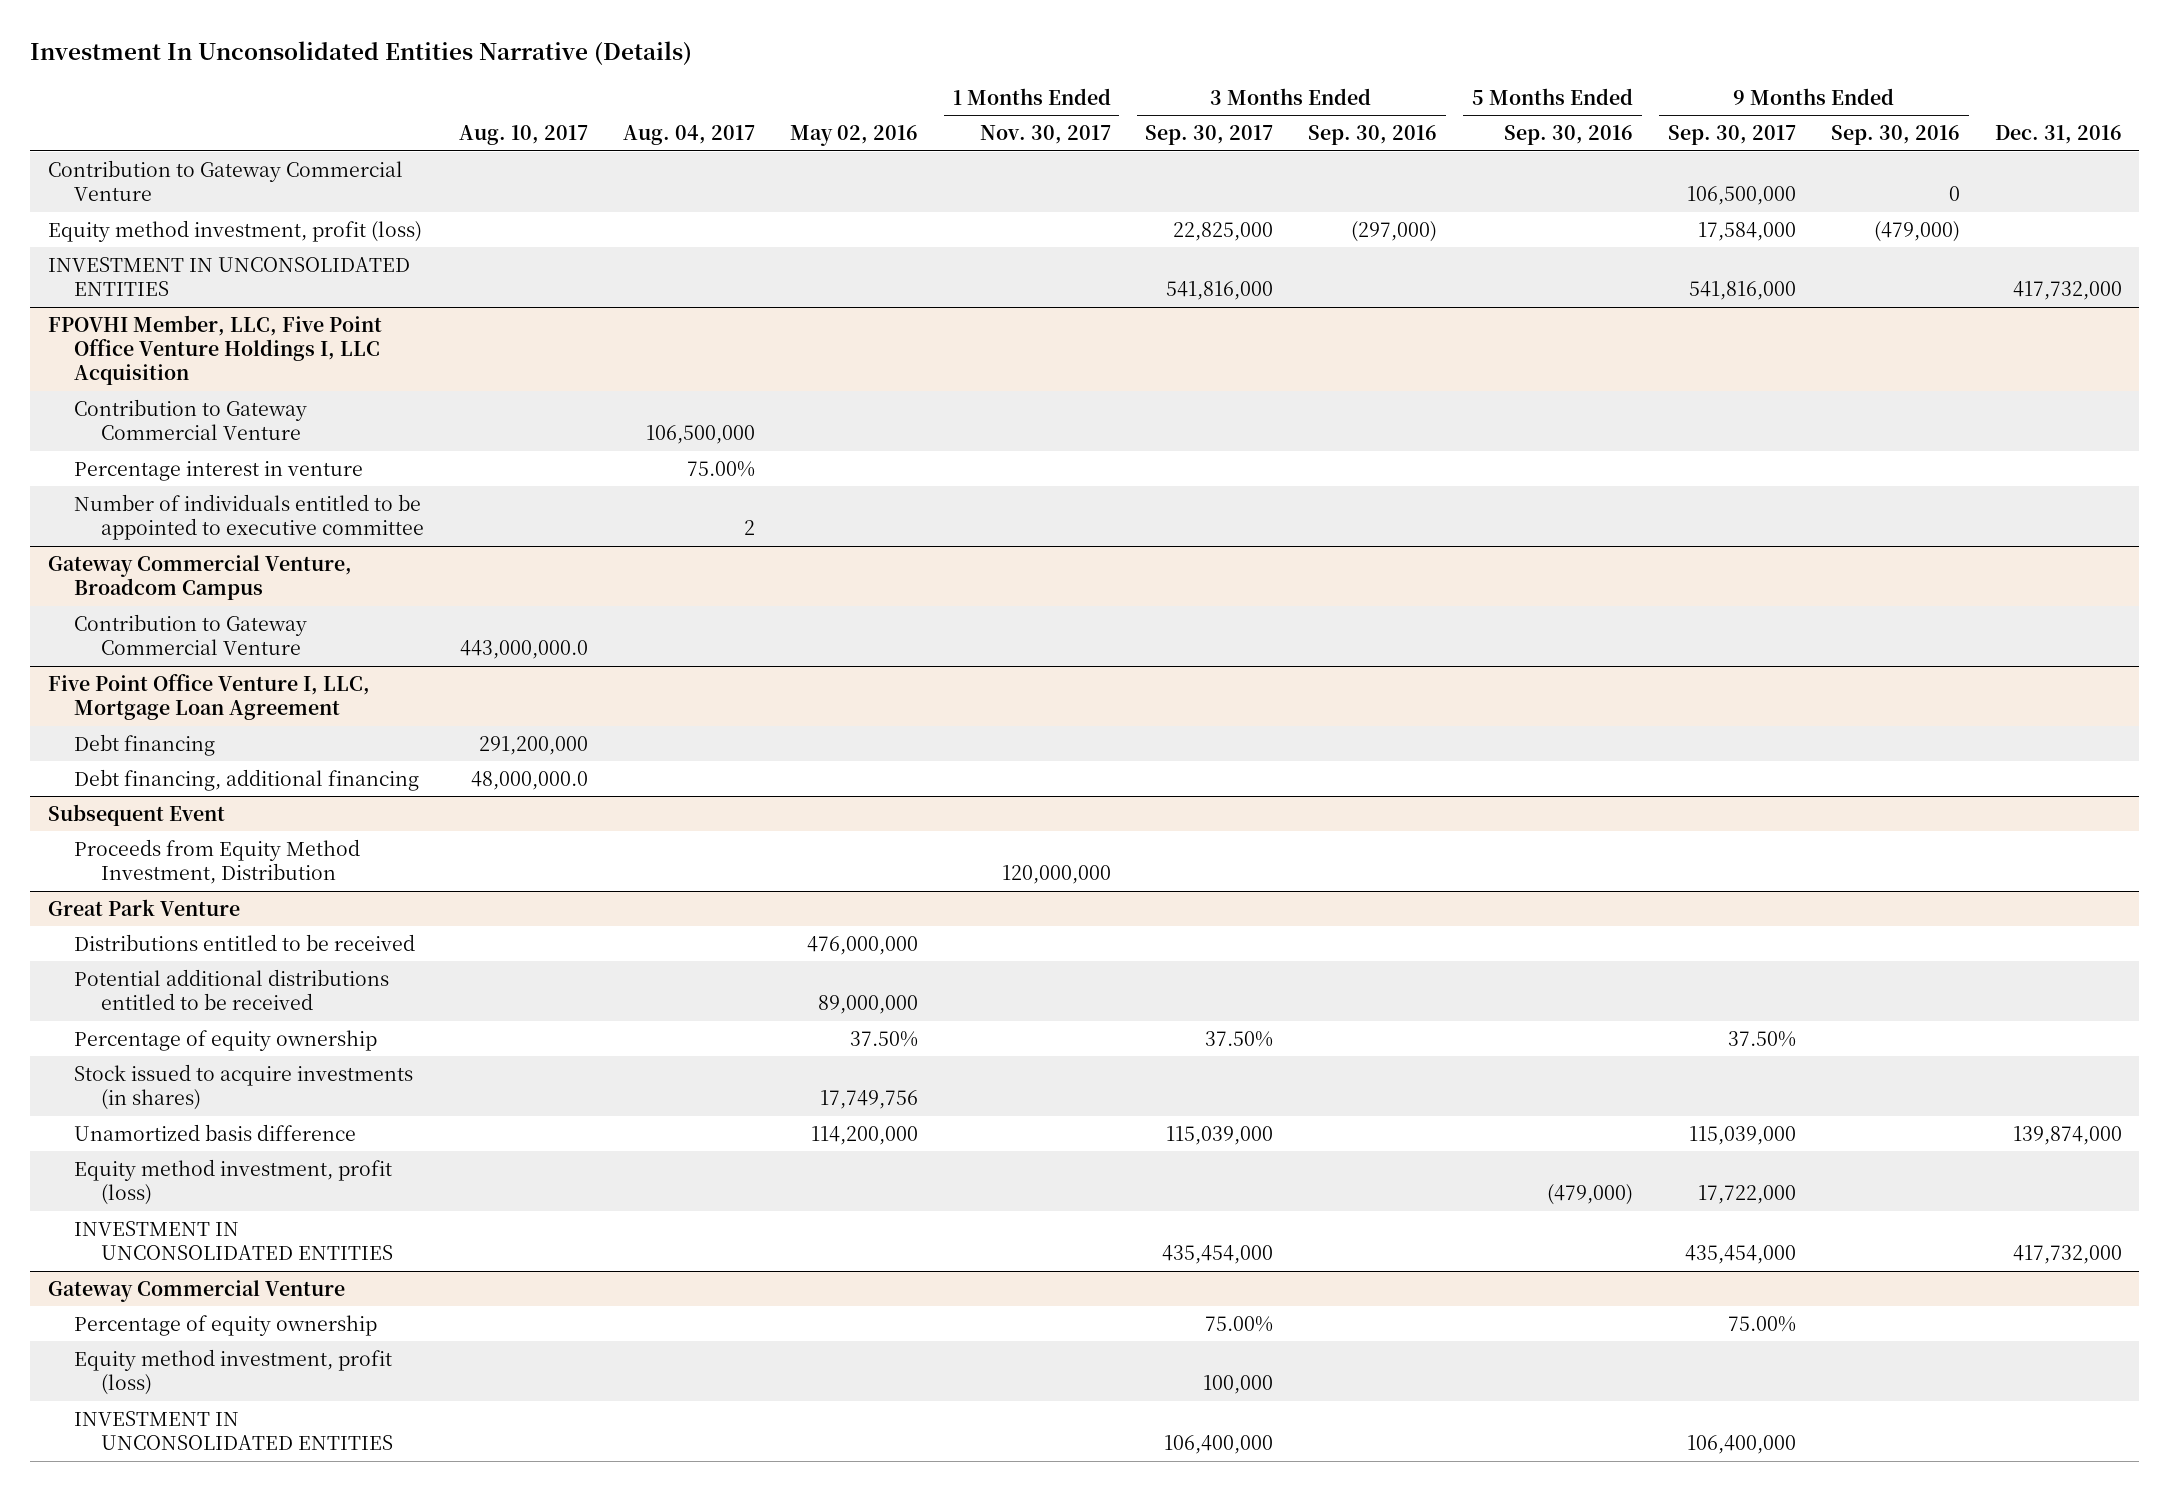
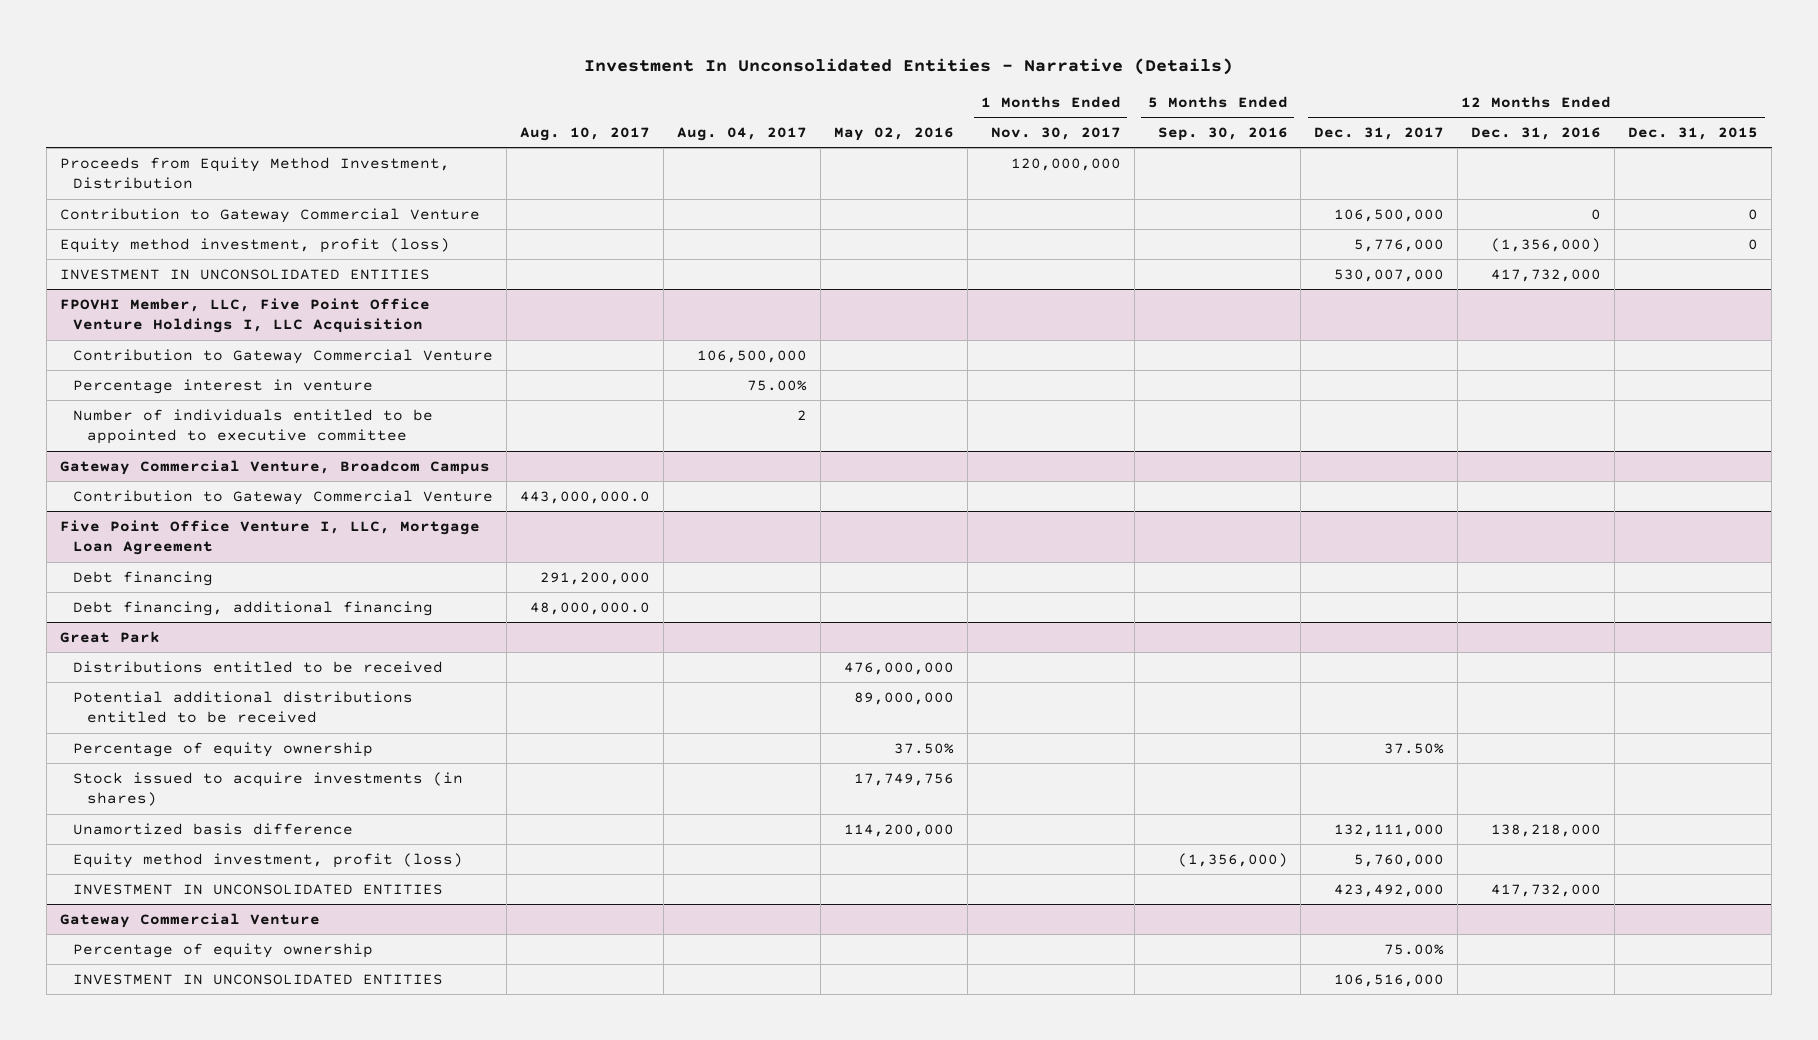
- Investment In Unconsolidated Entities Narrative (Details)
+ Investment In Unconsolidated Entities - Narrative (Details)
- | Aug. 10, 2017 | Aug. 04, 2017 | May 02, 2016 | 1 Months Ended Nov. 30, 2017 | 3 Months Ended Sep. 30, 2017 | 3 Months Ended Sep. 30, 2016 | 5 Months Ended Sep. 30, 2016 | 9 Months Ended Sep. 30, 2017 | 9 Months Ended Sep. 30, 2016 | Dec. 31, 2016
+ | Aug. 10, 2017 | Aug. 04, 2017 | May 02, 2016 | 1 Months Ended Nov. 30, 2017 | 5 Months Ended Sep. 30, 2016 | 12 Months Ended Dec. 31, 2017 | 12 Months Ended Dec. 31, 2016 | 12 Months Ended Dec. 31, 2015
+ Proceeds from Equity Method Investment, Distribution | | | | 120,000,000 | | | |
- Subsequent Event
- Proceeds from Equity Method Investment, Distribution | | | | 120,000,000 | | | | | |
- Great Park Venture
+ Great Park
- Equity method investment, profit (loss) | | | | | | | (479,000) | 17,722,000 | |
+ Equity method investment, profit (loss) | | | | | (1,356,000) | 5,760,000 | |
@ Gateway Commercial Venture
- Equity method investment, profit (loss) | | | | | 100,000 | | | | |

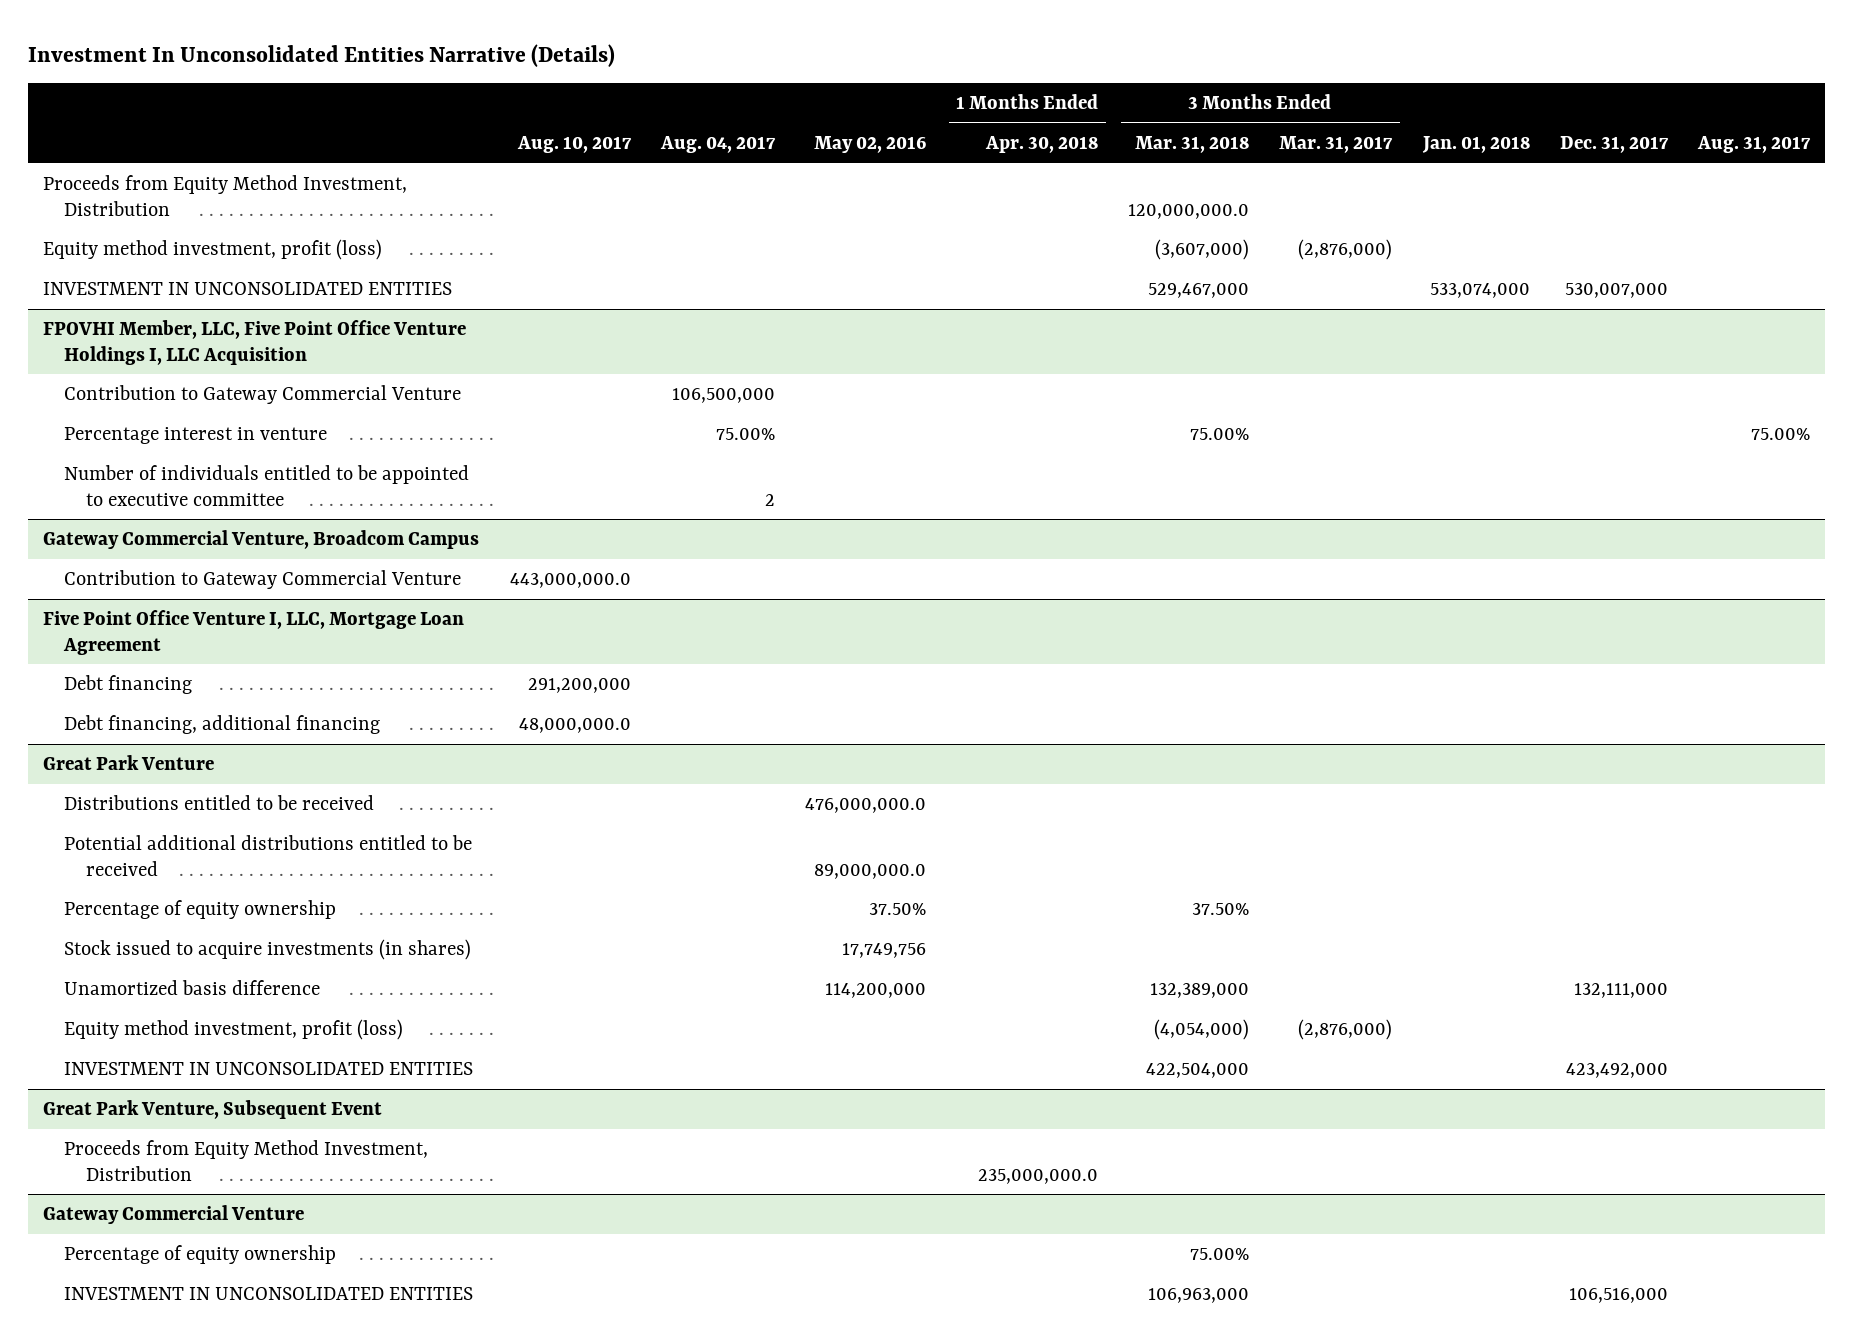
- Investment In Unconsolidated Entities - Narrative (Details)
+ Investment In Unconsolidated Entities Narrative (Details)
- | Aug. 10, 2017 | Aug. 04, 2017 | May 02, 2016 | 1 Months Ended Nov. 30, 2017 | 5 Months Ended Sep. 30, 2016 | 12 Months Ended Dec. 31, 2017 | 12 Months Ended Dec. 31, 2016 | 12 Months Ended Dec. 31, 2015
+ | Aug. 10, 2017 | Aug. 04, 2017 | May 02, 2016 | 1 Months Ended Apr. 30, 2018 | 3 Months Ended Mar. 31, 2018 | 3 Months Ended Mar. 31, 2017 | Jan. 01, 2018 | Dec. 31, 2017 | Aug. 31, 2017
- Contribution to Gateway Commercial Venture | | | | | | 106,500,000 | 0 | 0
- Great Park
- Distributions entitled to be received | | | 476,000,000 | | | | |
- Potential additional distributions entitled to be received | | | 89,000,000 | | | | |
+ Great Park Venture
+ Distributions entitled to be received | | | 476,000,000.0 | | | | | |
+ Potential additional distributions entitled to be received | | | 89,000,000.0 | | | | | |
+ Great Park Venture, Subsequent Event
+ Proceeds from Equity Method Investment, Distribution | | | | 235,000,000.0 | | | | |

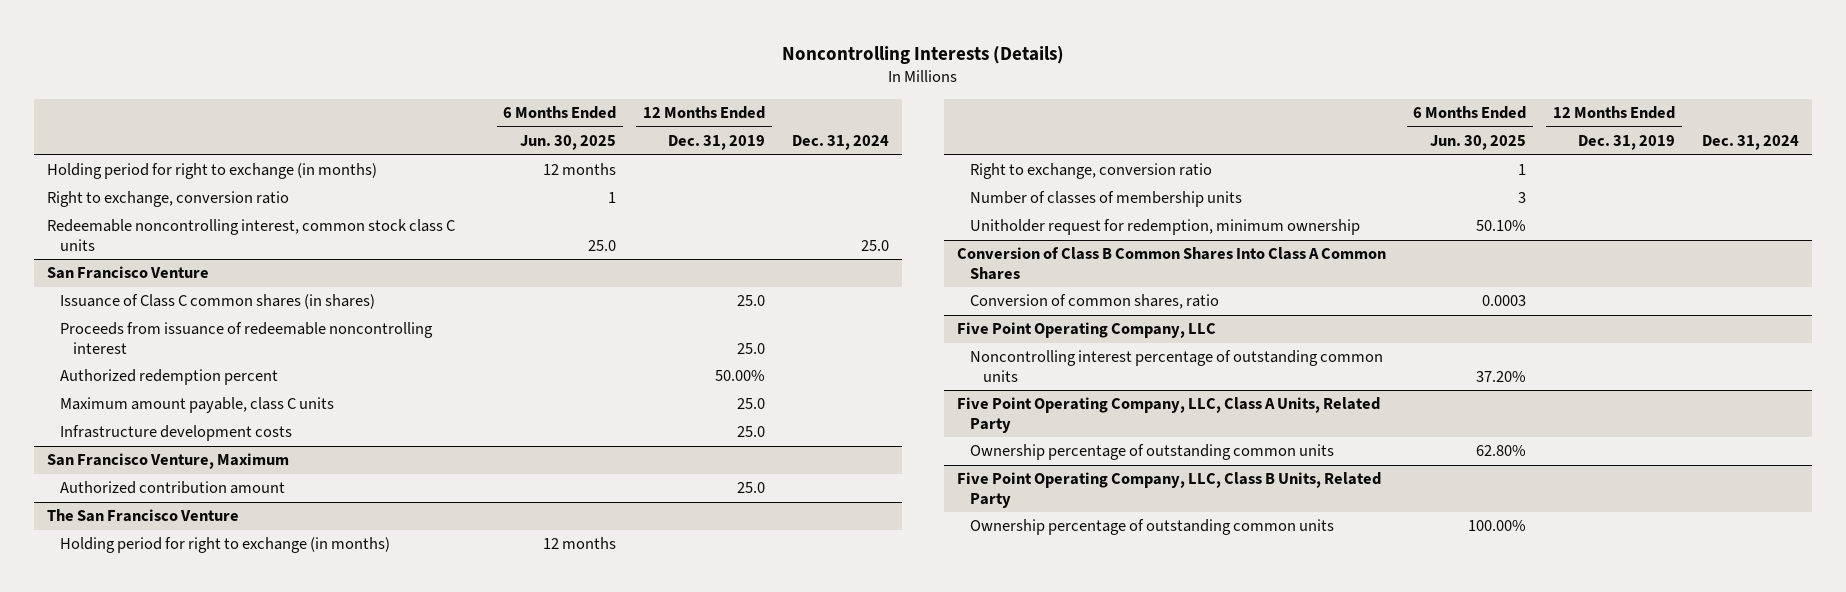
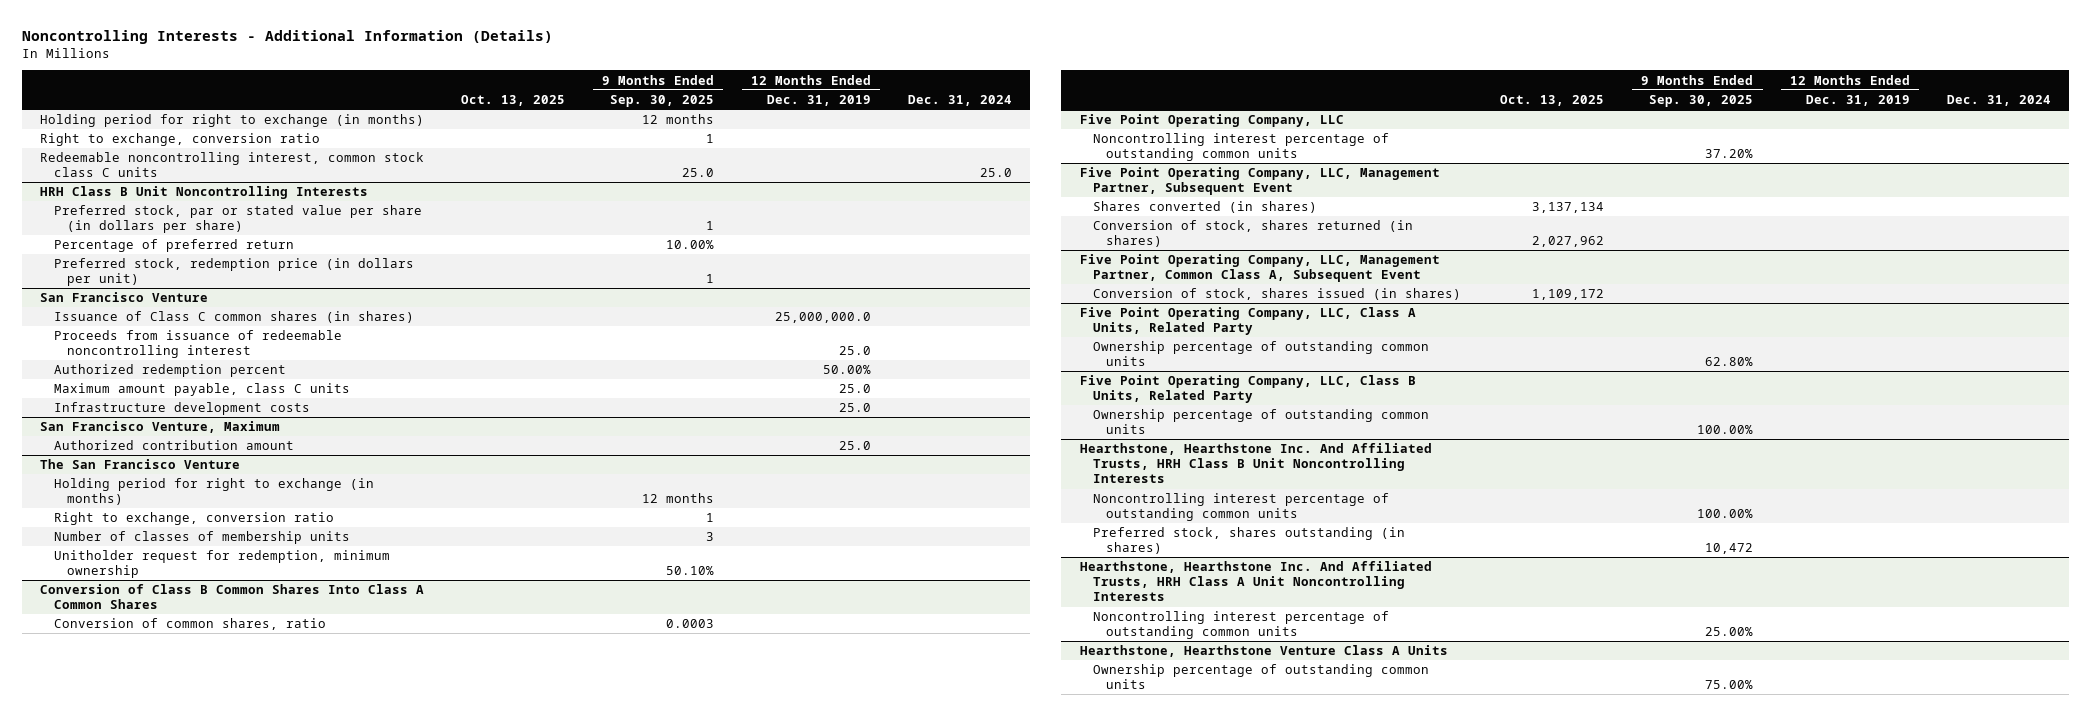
- Noncontrolling Interests (Details)
+ Noncontrolling Interests - Additional Information (Details)
- | 6 Months Ended Jun. 30, 2025 | 12 Months Ended Dec. 31, 2019 | Dec. 31, 2024
+ | Oct. 13, 2025 | 9 Months Ended Sep. 30, 2025 | 12 Months Ended Dec. 31, 2019 | Dec. 31, 2024
+ HRH Class B Unit Noncontrolling Interests
+ Preferred stock, par or stated value per share (in dollars per share) | | 1 | |
+ Percentage of preferred return | | 10.00% | |
+ Preferred stock, redemption price (in dollars per unit) | | 1 | |
@ San Francisco Venture
- Issuance of Class C common shares (in shares) | | 25.0 |
+ Issuance of Class C common shares (in shares) | | | 25,000,000.0 |
+ Five Point Operating Company, LLC, Management Partner, Subsequent Event
+ Shares converted (in shares) | 3,137,134 | | |
+ Conversion of stock, shares returned (in shares) | 2,027,962 | | |
+ Five Point Operating Company, LLC, Management Partner, Common Class A, Subsequent Event
+ Conversion of stock, shares issued (in shares) | 1,109,172 | | |
+ Hearthstone, Hearthstone Inc. And Affiliated Trusts, HRH Class B Unit Noncontrolling Interests
+ Noncontrolling interest percentage of outstanding common units | | 100.00% | |
+ Preferred stock, shares outstanding (in shares) | | 10,472 | |
+ Hearthstone, Hearthstone Inc. And Affiliated Trusts, HRH Class A Unit Noncontrolling Interests
+ Noncontrolling interest percentage of outstanding common units | | 25.00% | |
+ Hearthstone, Hearthstone Venture Class A Units
+ Ownership percentage of outstanding common units | | 75.00% | |

